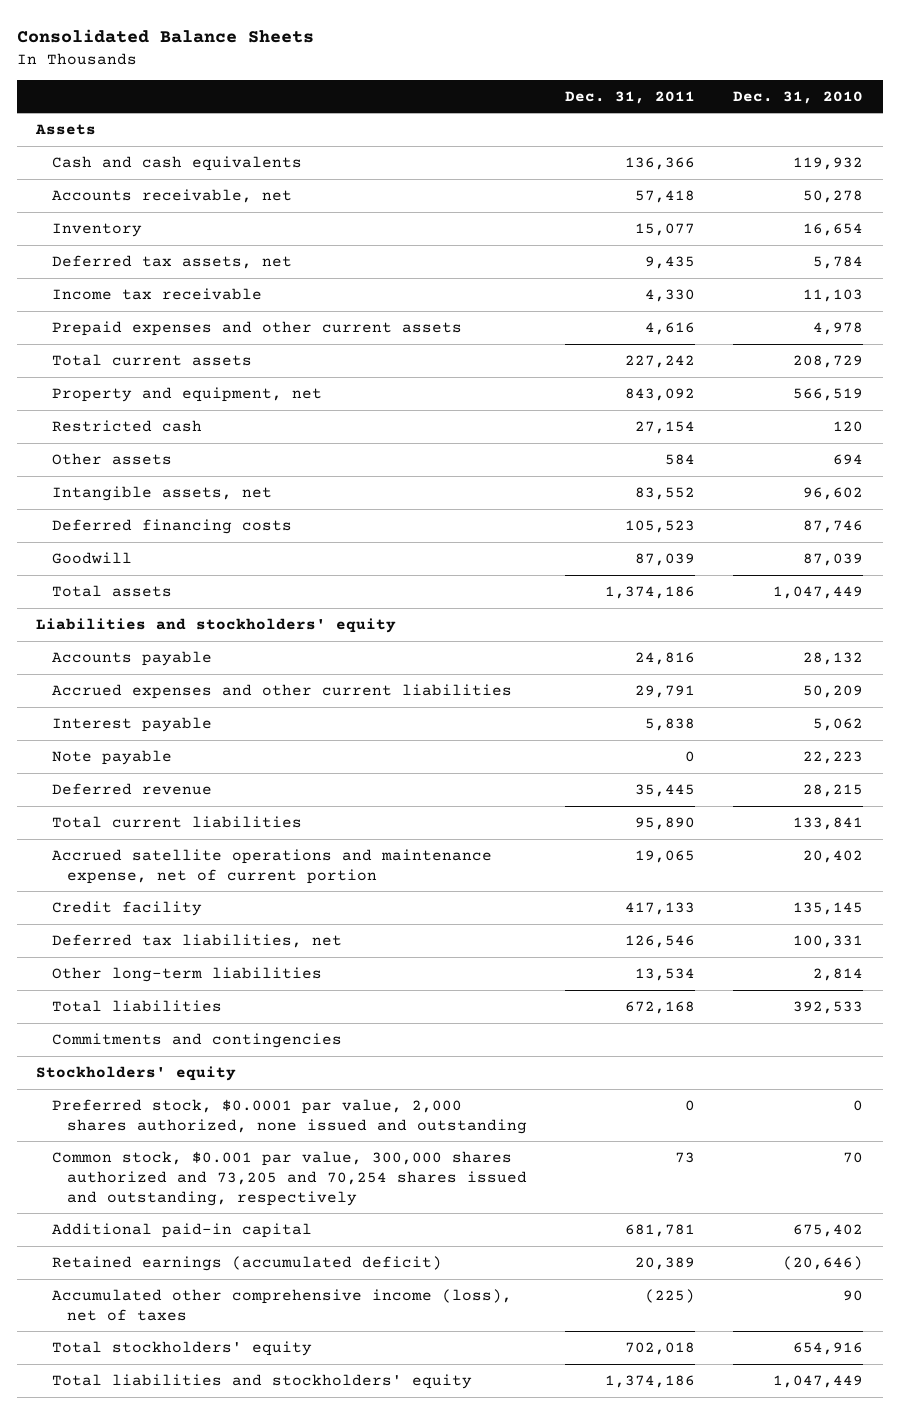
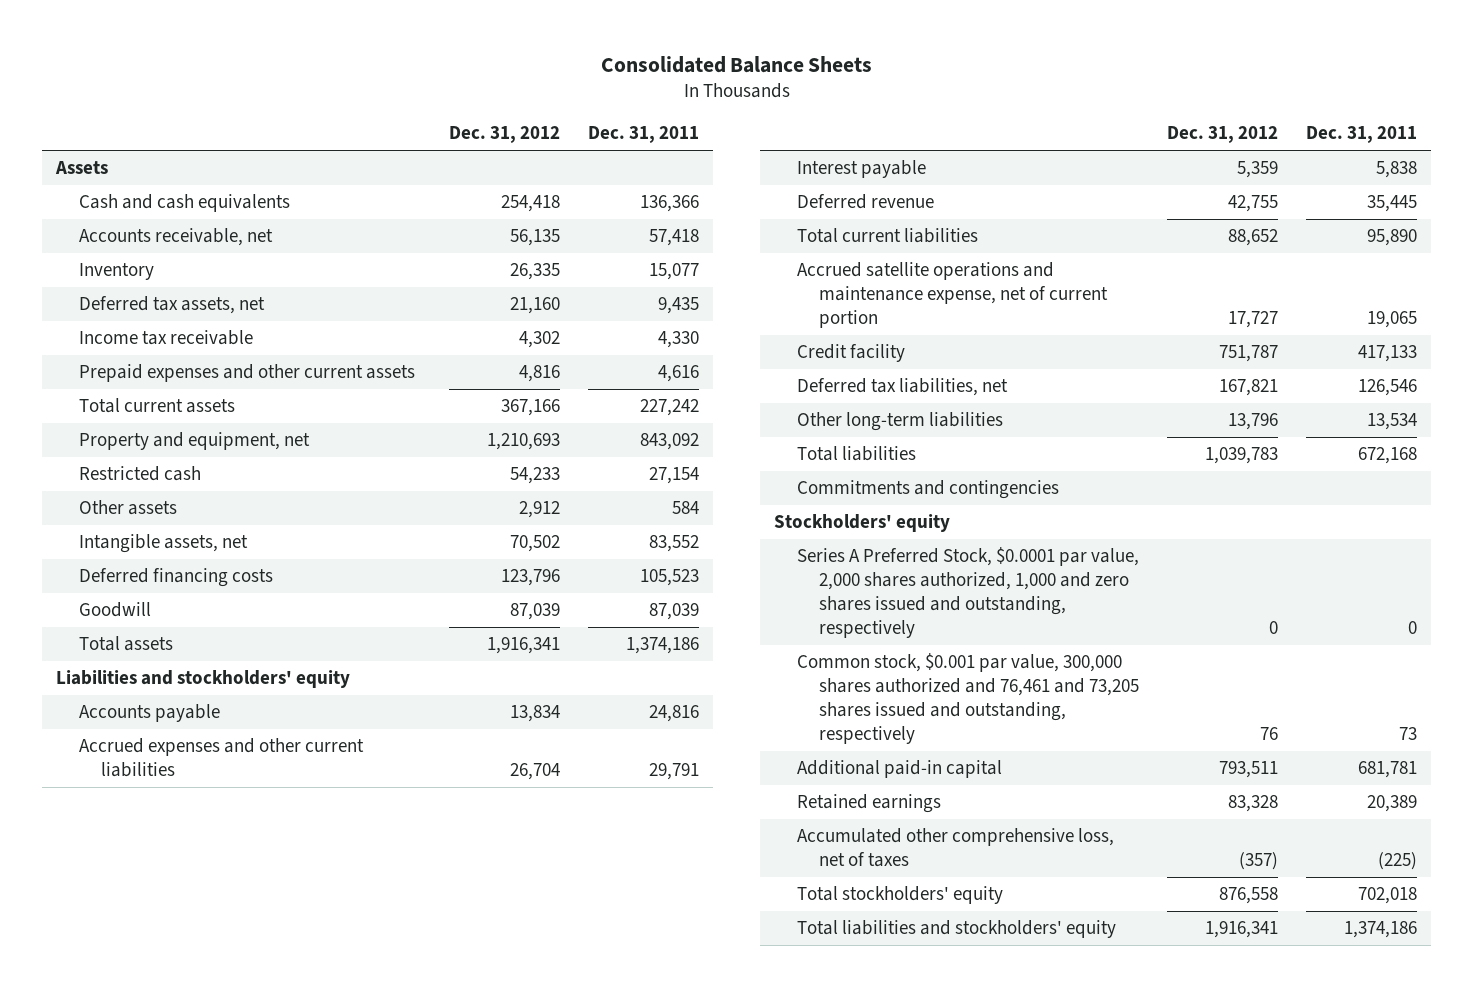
- | Dec. 31, 2011 | Dec. 31, 2010
+ | Dec. 31, 2012 | Dec. 31, 2011
- Note payable | 0 | 22,223
- Preferred stock, $0.0001 par value, 2,000 shares authorized, none issued and outstanding | 0 | 0
- Common stock, $0.001 par value, 300,000 shares authorized and 73,205 and 70,254 shares issued and outstanding, respectively | 73 | 70
+ Series A Preferred Stock, $0.0001 par value, 2,000 shares authorized, 1,000 and zero shares issued and outstanding, respectively | 0 | 0
+ Common stock, $0.001 par value, 300,000 shares authorized and 76,461 and 73,205 shares issued and outstanding, respectively | 76 | 73
- Retained earnings (accumulated deficit) | 20,389 | (20,646)
- Accumulated other comprehensive income (loss), net of taxes | (225) | 90
+ Retained earnings | 83,328 | 20,389
+ Accumulated other comprehensive loss, net of taxes | (357) | (225)

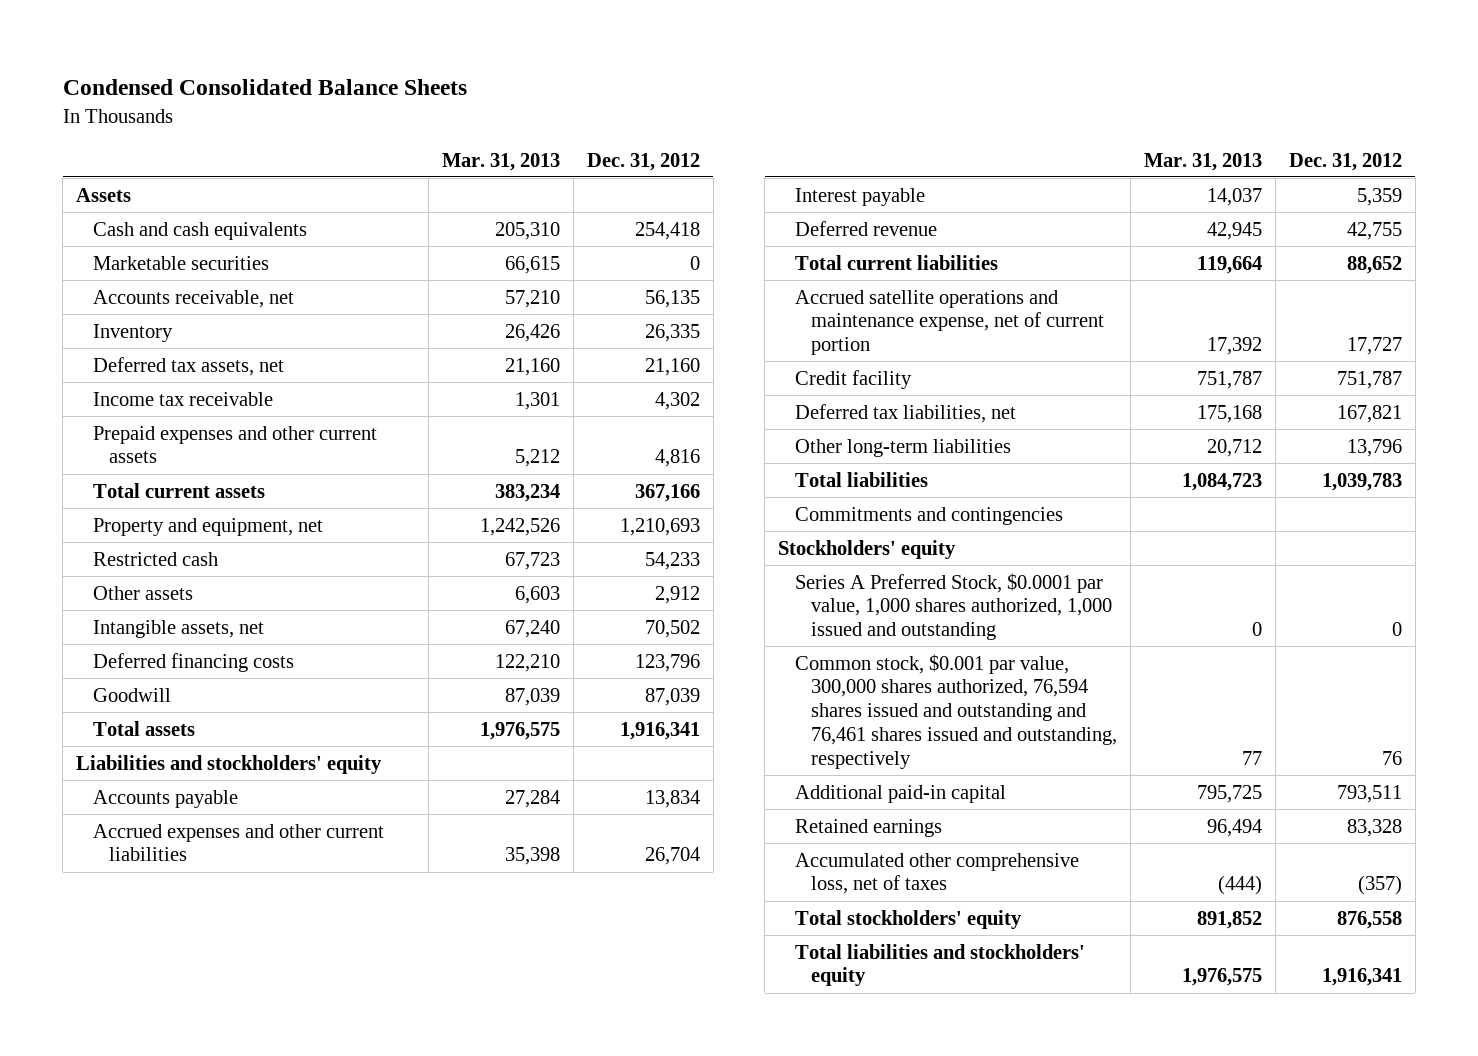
- Consolidated Balance Sheets
+ Condensed Consolidated Balance Sheets
- | Dec. 31, 2012 | Dec. 31, 2011
+ | Mar. 31, 2013 | Dec. 31, 2012
+ Marketable securities | 66,615 | 0
- Series A Preferred Stock, $0.0001 par value, 2,000 shares authorized, 1,000 and zero shares issued and outstanding, respectively | 0 | 0
- Common stock, $0.001 par value, 300,000 shares authorized and 76,461 and 73,205 shares issued and outstanding, respectively | 76 | 73
+ Series A Preferred Stock, $0.0001 par value, 1,000 shares authorized, 1,000 issued and outstanding | 0 | 0
+ Common stock, $0.001 par value, 300,000 shares authorized, 76,594 shares issued and outstanding and 76,461 shares issued and outstanding, respectively | 77 | 76

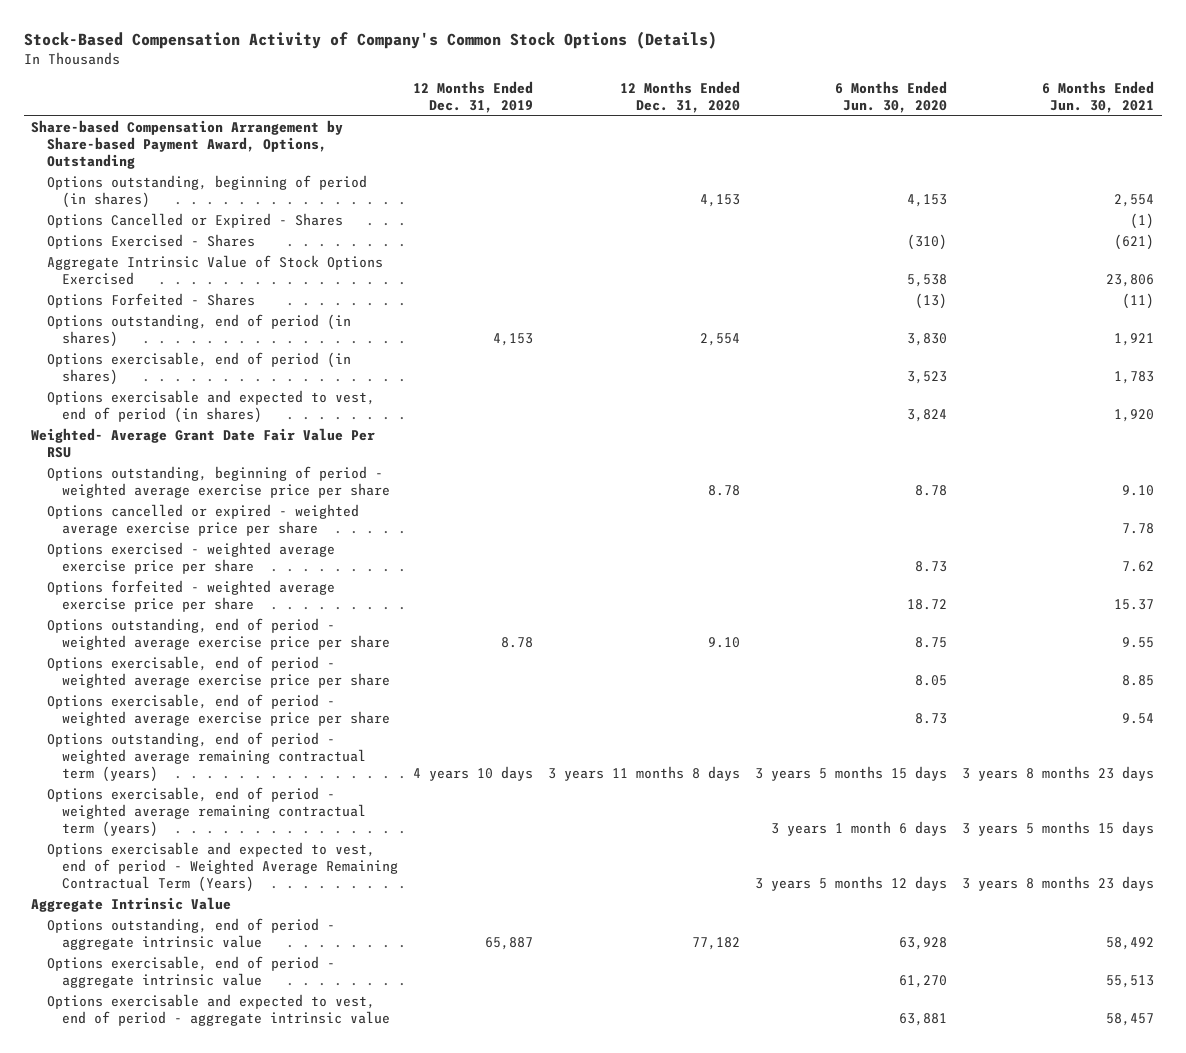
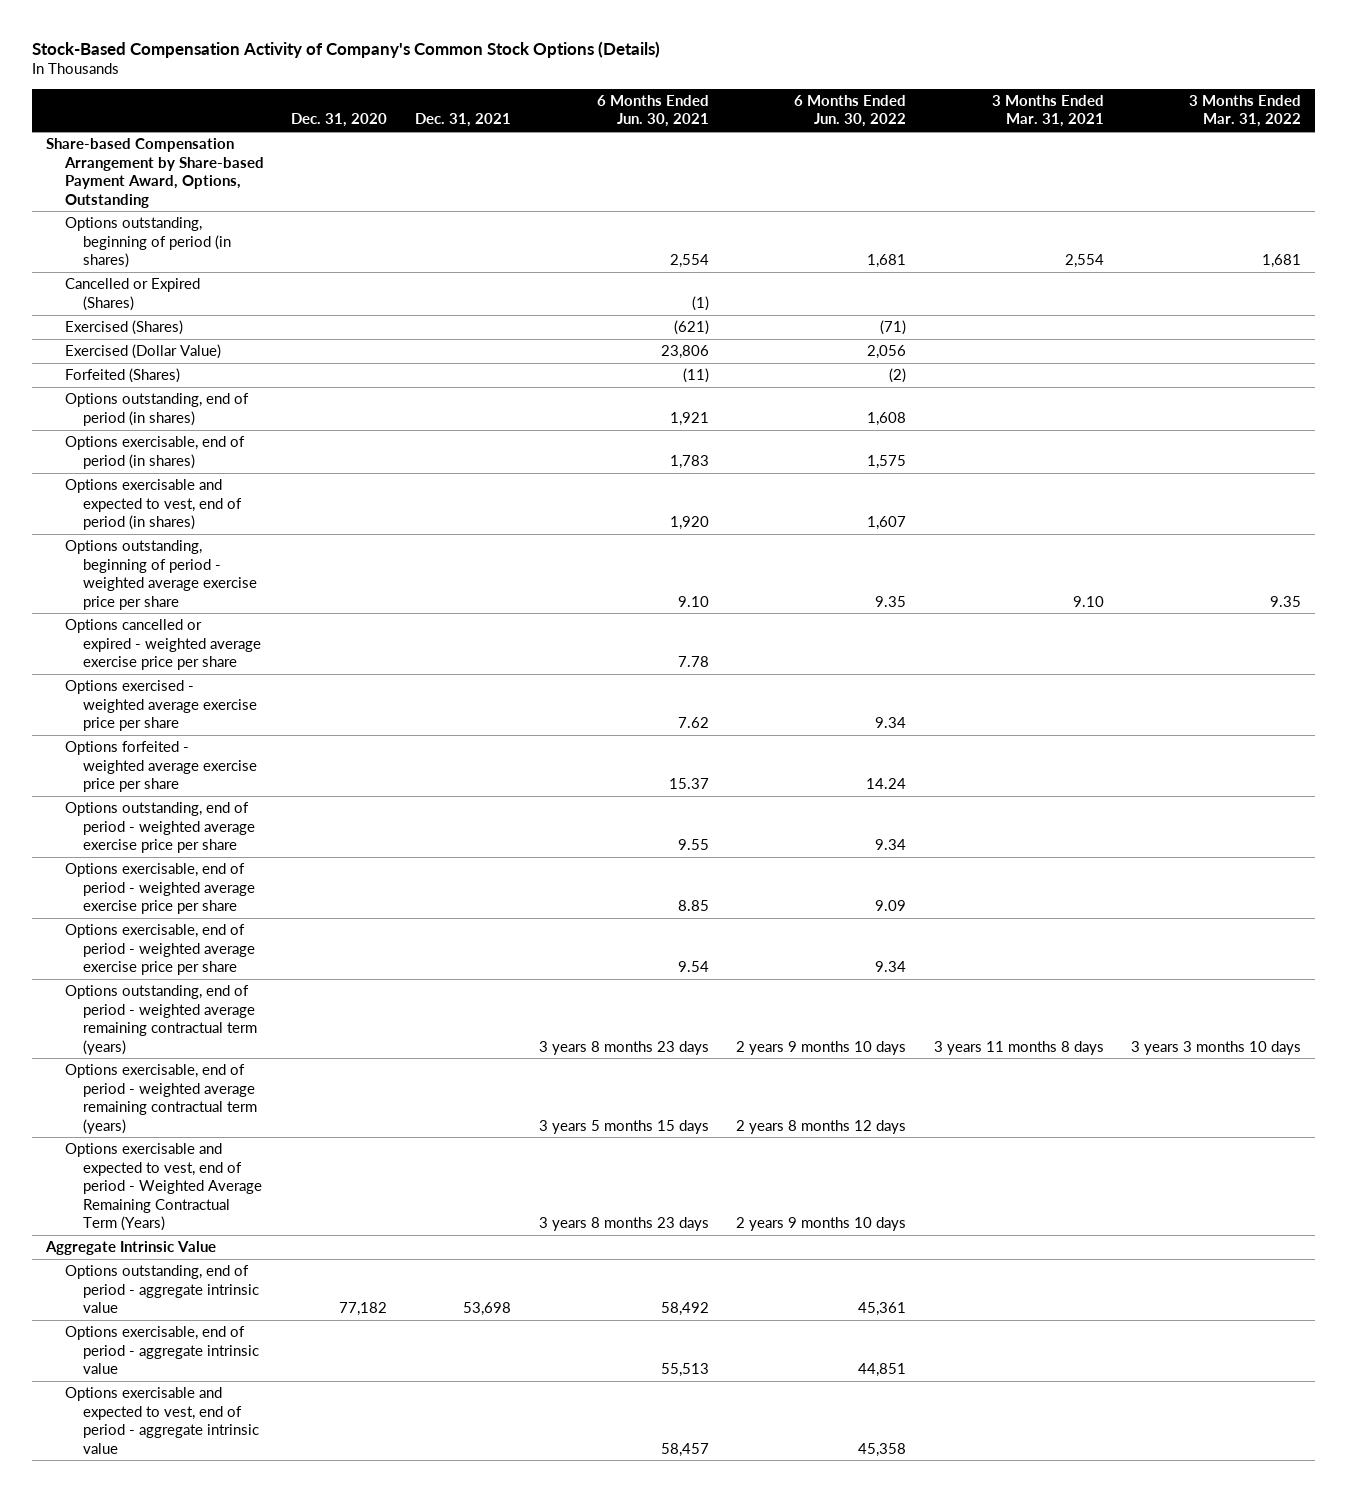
- | 12 Months Ended Dec. 31, 2019 | 12 Months Ended Dec. 31, 2020 | 6 Months Ended Jun. 30, 2020 | 6 Months Ended Jun. 30, 2021
+ | Dec. 31, 2020 | Dec. 31, 2021 | 6 Months Ended Jun. 30, 2021 | 6 Months Ended Jun. 30, 2022 | 3 Months Ended Mar. 31, 2021 | 3 Months Ended Mar. 31, 2022
- Options Cancelled or Expired - Shares | | | | (1)
- Options Exercised - Shares | | | (310) | (621)
- Aggregate Intrinsic Value of Stock Options Exercised | | | 5,538 | 23,806
- Options Forfeited - Shares | | | (13) | (11)
+ Cancelled or Expired (Shares) | | | (1) | | |
+ Exercised (Shares) | | | (621) | (71) | |
+ Exercised (Dollar Value) | | | 23,806 | 2,056 | |
+ Forfeited (Shares) | | | (11) | (2) | |
- Weighted- Average Grant Date Fair Value Per RSU

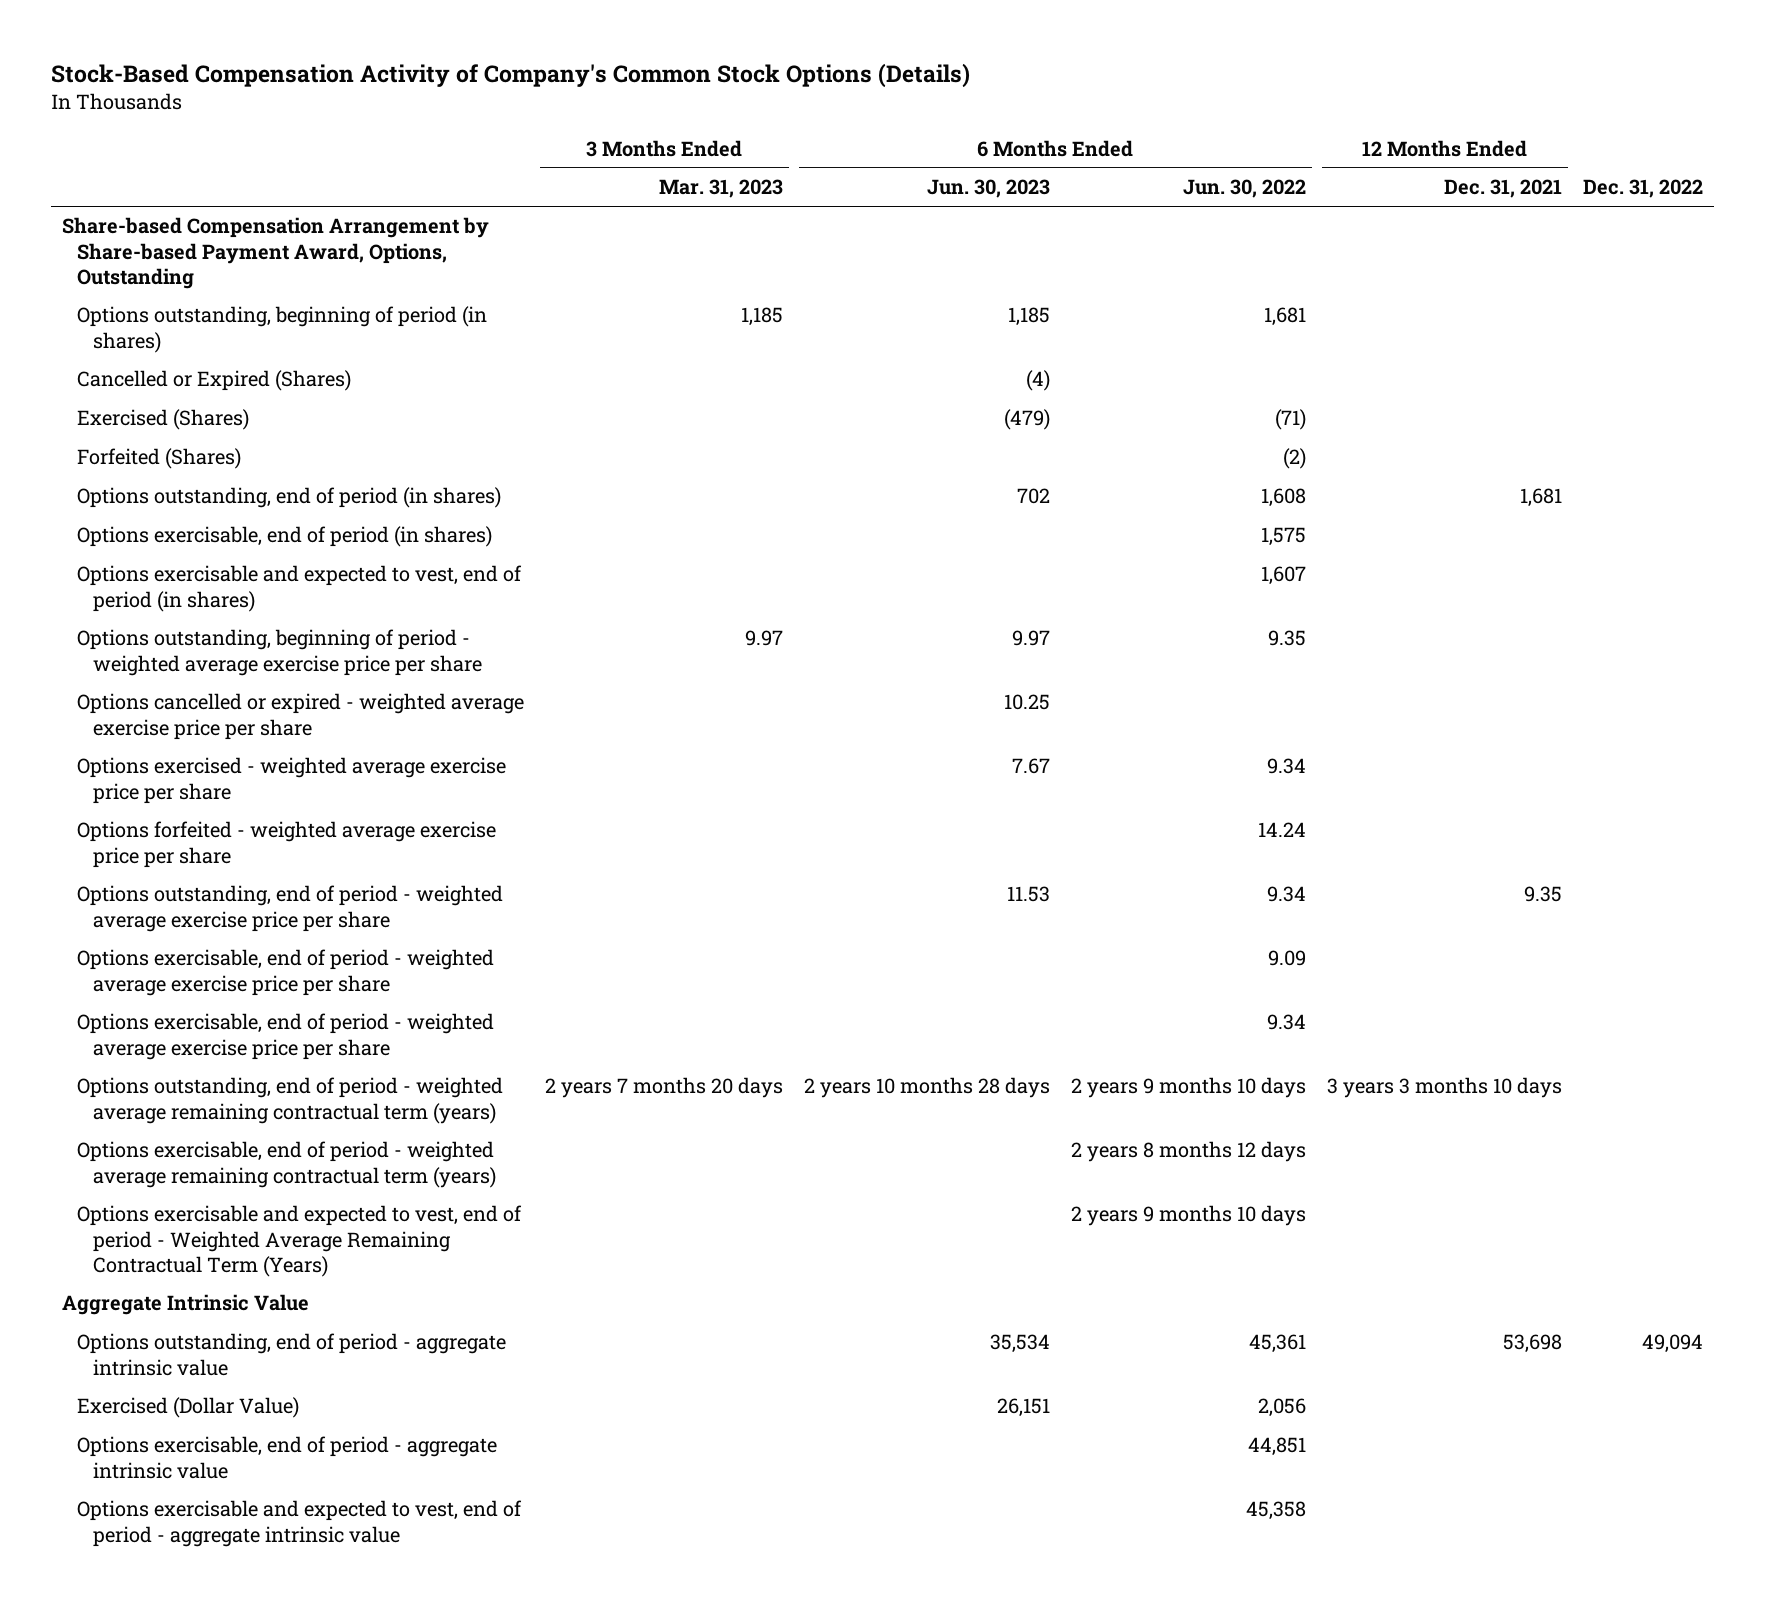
- | Dec. 31, 2020 | Dec. 31, 2021 | 6 Months Ended Jun. 30, 2021 | 6 Months Ended Jun. 30, 2022 | 3 Months Ended Mar. 31, 2021 | 3 Months Ended Mar. 31, 2022
+ | 3 Months Ended Mar. 31, 2023 | 6 Months Ended Jun. 30, 2023 | 6 Months Ended Jun. 30, 2022 | 12 Months Ended Dec. 31, 2021 | Dec. 31, 2022
moved down: Exercised (Dollar Value) | | 26,151 | 2,056 | |

